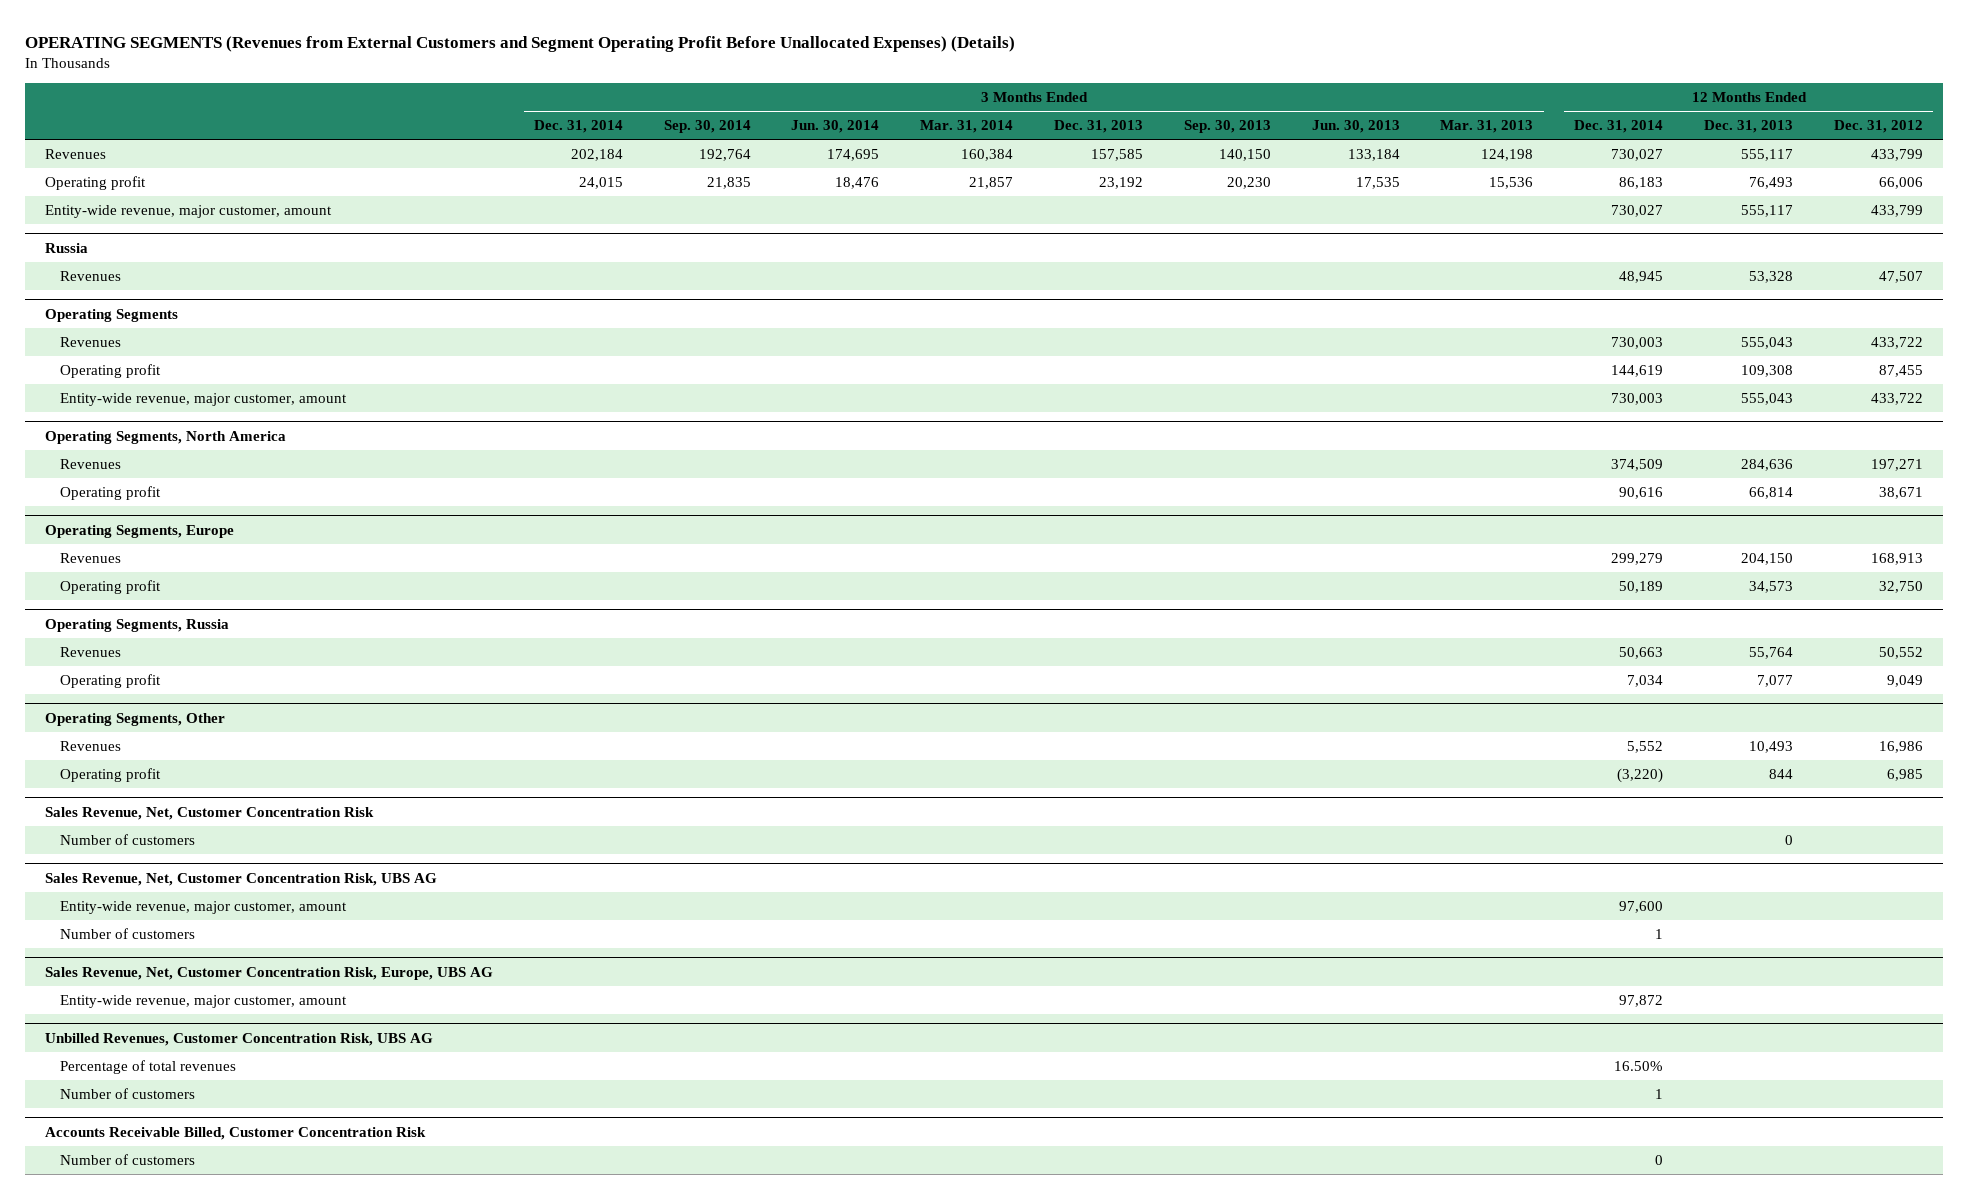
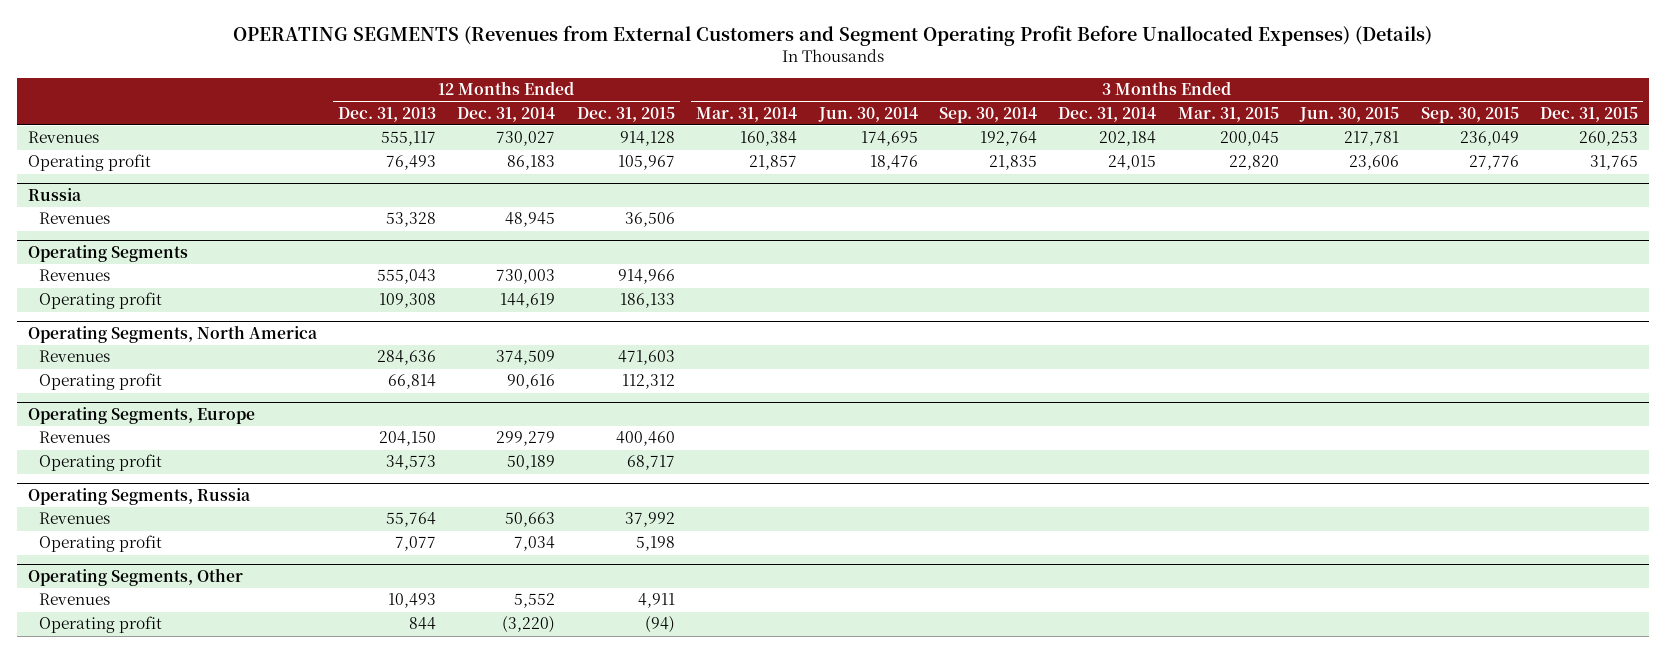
- | 3 Months Ended Dec. 31, 2014 | 3 Months Ended Sep. 30, 2014 | 3 Months Ended Jun. 30, 2014 | 3 Months Ended Mar. 31, 2014 | 3 Months Ended Dec. 31, 2013 | 3 Months Ended Sep. 30, 2013 | 3 Months Ended Jun. 30, 2013 | 3 Months Ended Mar. 31, 2013 | 12 Months Ended Dec. 31, 2014 | 12 Months Ended Dec. 31, 2013 | 12 Months Ended Dec. 31, 2012
+ | 12 Months Ended Dec. 31, 2013 | 12 Months Ended Dec. 31, 2014 | 12 Months Ended Dec. 31, 2015 | 3 Months Ended Mar. 31, 2014 | 3 Months Ended Jun. 30, 2014 | 3 Months Ended Sep. 30, 2014 | 3 Months Ended Dec. 31, 2014 | 3 Months Ended Mar. 31, 2015 | 3 Months Ended Jun. 30, 2015 | 3 Months Ended Sep. 30, 2015 | 3 Months Ended Dec. 31, 2015
- Entity-wide revenue, major customer, amount | | | | | | | | | 730,027 | 555,117 | 433,799
@ Operating Segments
- Entity-wide revenue, major customer, amount | | | | | | | | | 730,003 | 555,043 | 433,722
- Sales Revenue, Net, Customer Concentration Risk
- Number of customers | | | | | | | | | | 0 |
- Sales Revenue, Net, Customer Concentration Risk, UBS AG
- Entity-wide revenue, major customer, amount | | | | | | | | | 97,600 | |
- Number of customers | | | | | | | | | 1 | |
- Sales Revenue, Net, Customer Concentration Risk, Europe, UBS AG
- Entity-wide revenue, major customer, amount | | | | | | | | | 97,872 | |
- Unbilled Revenues, Customer Concentration Risk, UBS AG
- Percentage of total revenues | | | | | | | | | 16.50% | |
- Number of customers | | | | | | | | | 1 | |
- Accounts Receivable Billed, Customer Concentration Risk
- Number of customers | | | | | | | | | 0 | |

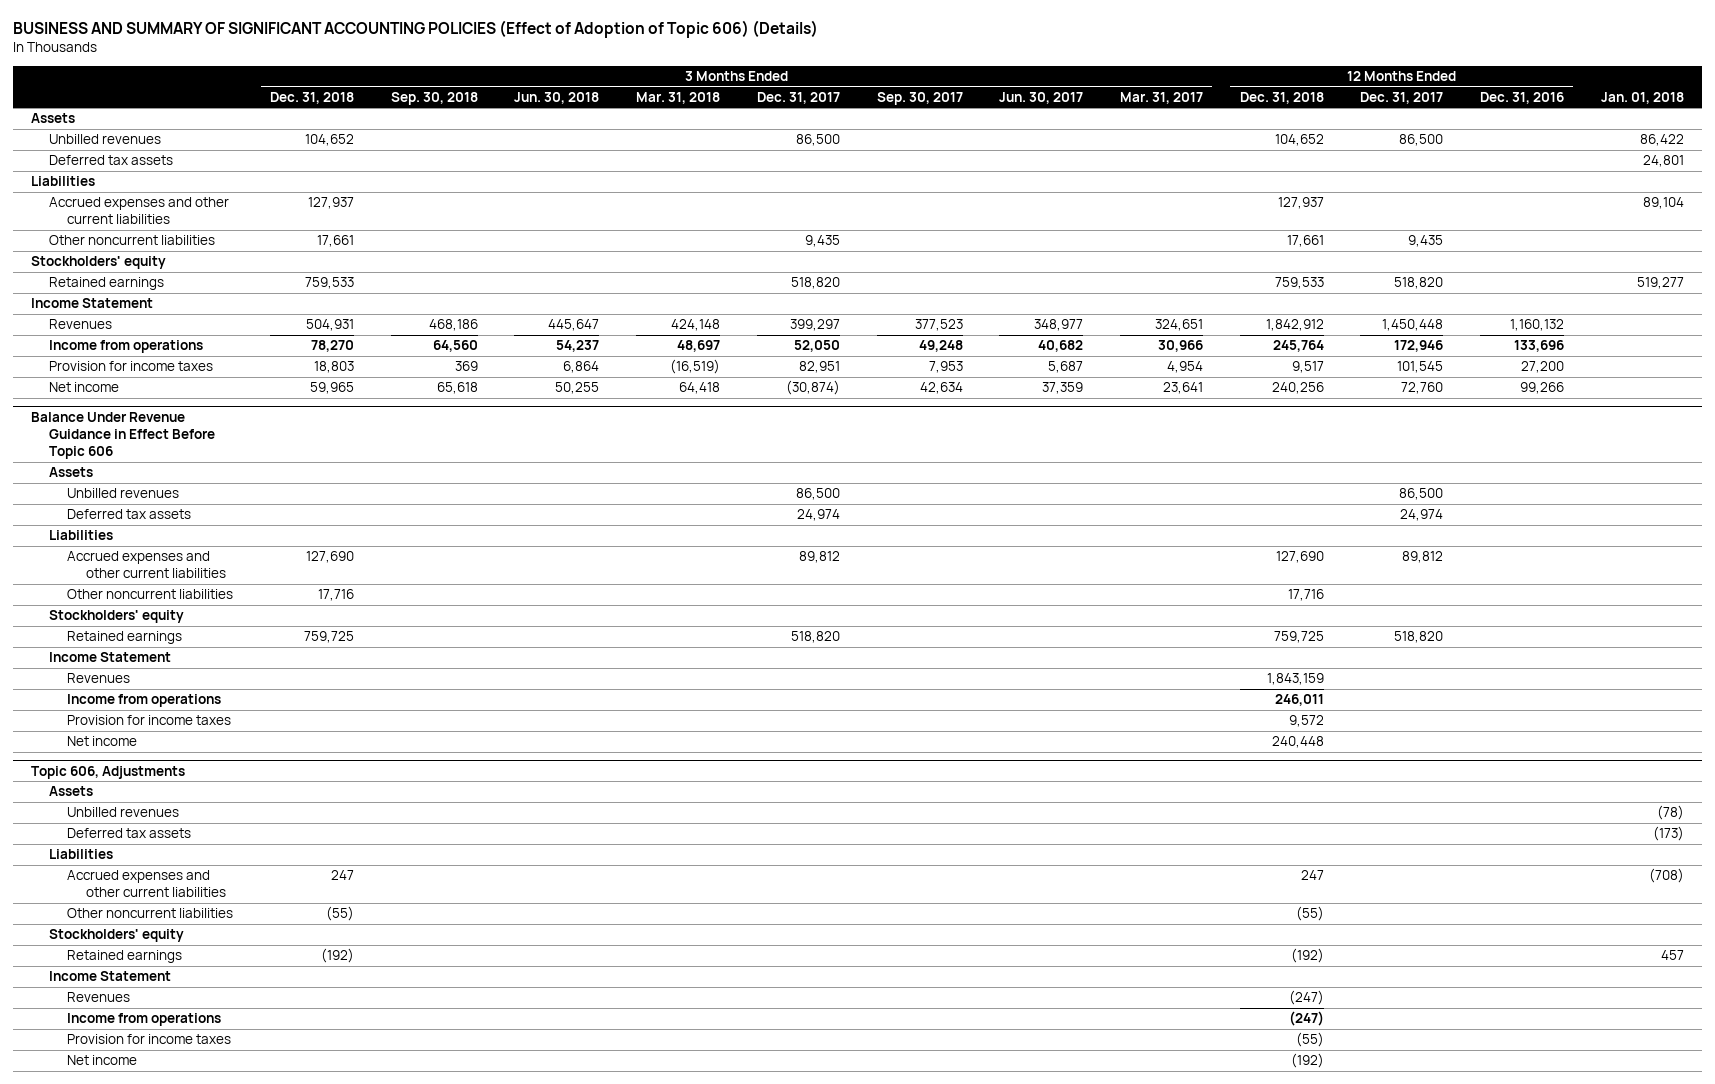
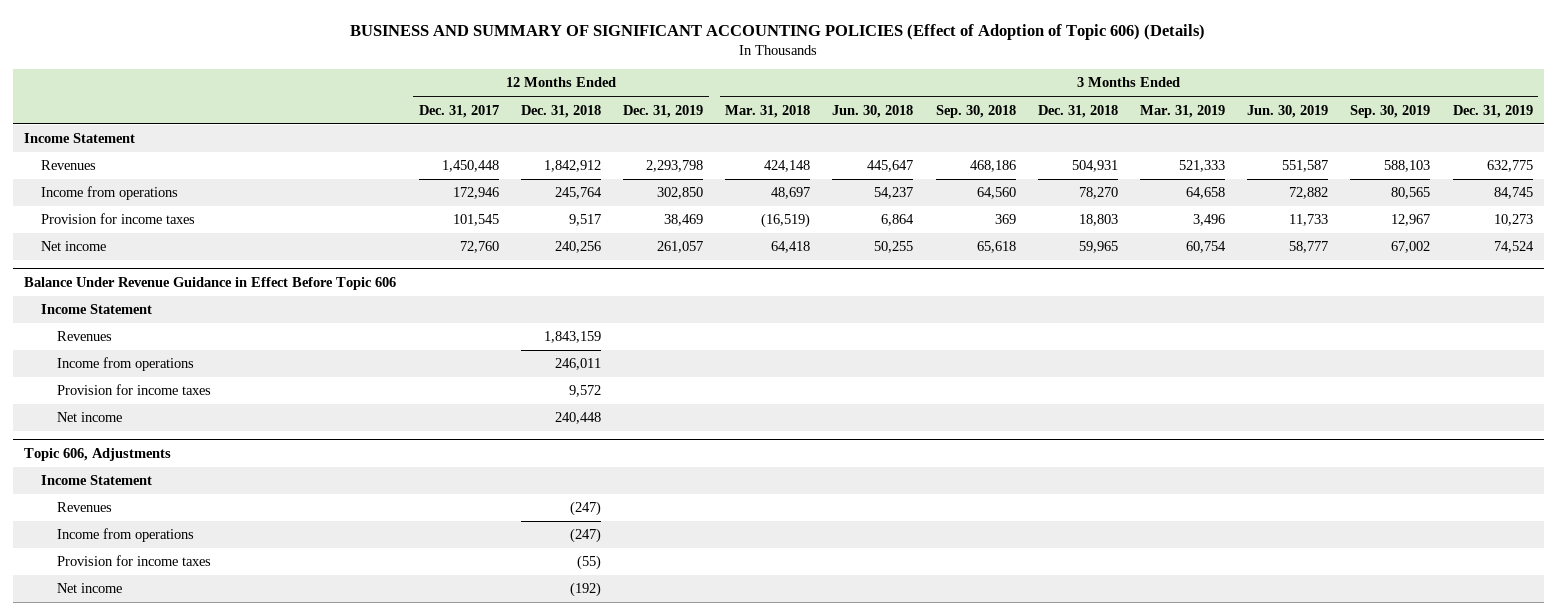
- | 3 Months Ended Dec. 31, 2018 | 3 Months Ended Sep. 30, 2018 | 3 Months Ended Jun. 30, 2018 | 3 Months Ended Mar. 31, 2018 | 3 Months Ended Dec. 31, 2017 | 3 Months Ended Sep. 30, 2017 | 3 Months Ended Jun. 30, 2017 | 3 Months Ended Mar. 31, 2017 | 12 Months Ended Dec. 31, 2018 | 12 Months Ended Dec. 31, 2017 | 12 Months Ended Dec. 31, 2016 | Jan. 01, 2018
+ | 12 Months Ended Dec. 31, 2017 | 12 Months Ended Dec. 31, 2018 | 12 Months Ended Dec. 31, 2019 | 3 Months Ended Mar. 31, 2018 | 3 Months Ended Jun. 30, 2018 | 3 Months Ended Sep. 30, 2018 | 3 Months Ended Dec. 31, 2018 | 3 Months Ended Mar. 31, 2019 | 3 Months Ended Jun. 30, 2019 | 3 Months Ended Sep. 30, 2019 | 3 Months Ended Dec. 31, 2019
- Assets
- Unbilled revenues | 104,652 | | | | 86,500 | | | | 104,652 | 86,500 | | 86,422
- Deferred tax assets | | | | | | | | | | | | 24,801
- Liabilities
- Accrued expenses and other current liabilities | 127,937 | | | | | | | | 127,937 | | | 89,104
- Other noncurrent liabilities | 17,661 | | | | 9,435 | | | | 17,661 | 9,435 | |
- Stockholders' equity
- Retained earnings | 759,533 | | | | 518,820 | | | | 759,533 | 518,820 | | 519,277
@ Balance Under Revenue Guidance in Effect Before Topic 606
- Assets
- Unbilled revenues | | | | | 86,500 | | | | | 86,500 | |
- Deferred tax assets | | | | | 24,974 | | | | | 24,974 | |
- Liabilities
- Accrued expenses and other current liabilities | 127,690 | | | | 89,812 | | | | 127,690 | 89,812 | |
- Other noncurrent liabilities | 17,716 | | | | | | | | 17,716 | | |
- Stockholders' equity
- Retained earnings | 759,725 | | | | 518,820 | | | | 759,725 | 518,820 | |
@ Topic 606, Adjustments
- Assets
- Unbilled revenues | | | | | | | | | | | | (78)
- Deferred tax assets | | | | | | | | | | | | (173)
- Liabilities
- Accrued expenses and other current liabilities | 247 | | | | | | | | 247 | | | (708)
- Other noncurrent liabilities | (55) | | | | | | | | (55) | | |
- Stockholders' equity
- Retained earnings | (192) | | | | | | | | (192) | | | 457

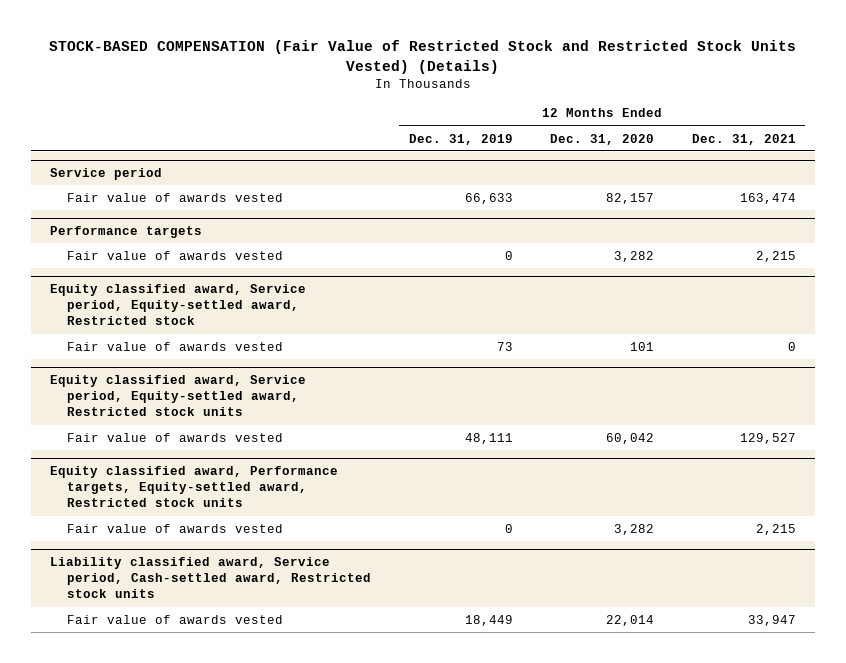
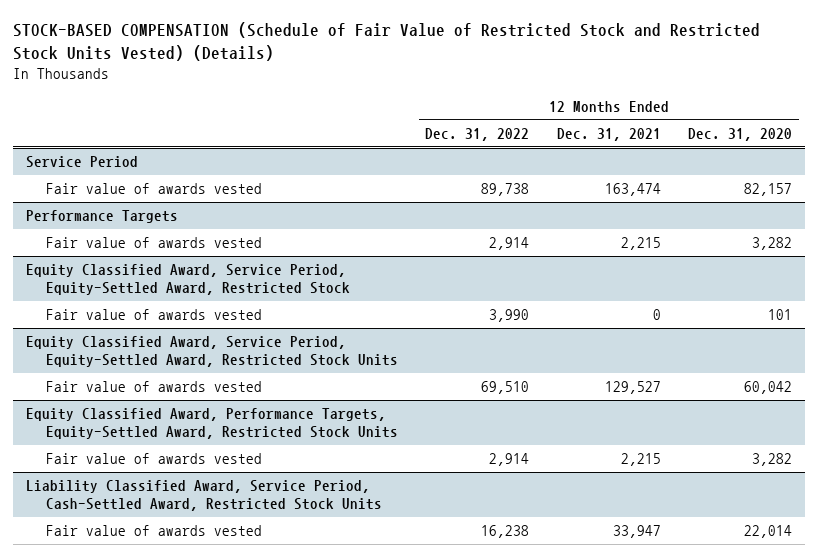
- STOCK-BASED COMPENSATION (Fair Value of Restricted Stock and Restricted Stock Units Vested) (Details)
+ STOCK-BASED COMPENSATION (Schedule of Fair Value of Restricted Stock and Restricted Stock Units Vested) (Details)
- | 12 Months Ended Dec. 31, 2019 | 12 Months Ended Dec. 31, 2020 | 12 Months Ended Dec. 31, 2021
+ | 12 Months Ended Dec. 31, 2022 | 12 Months Ended Dec. 31, 2021 | 12 Months Ended Dec. 31, 2020
- Service period
+ Service Period
- Performance targets
+ Performance Targets
- Equity classified award, Service period, Equity-settled award, Restricted stock
+ Equity Classified Award, Service Period, Equity-Settled Award, Restricted Stock
- Equity classified award, Service period, Equity-settled award, Restricted stock units
+ Equity Classified Award, Service Period, Equity-Settled Award, Restricted Stock Units
- Equity classified award, Performance targets, Equity-settled award, Restricted stock units
+ Equity Classified Award, Performance Targets, Equity-Settled Award, Restricted Stock Units
- Liability classified award, Service period, Cash-settled award, Restricted stock units
+ Liability Classified Award, Service Period, Cash-Settled Award, Restricted Stock Units

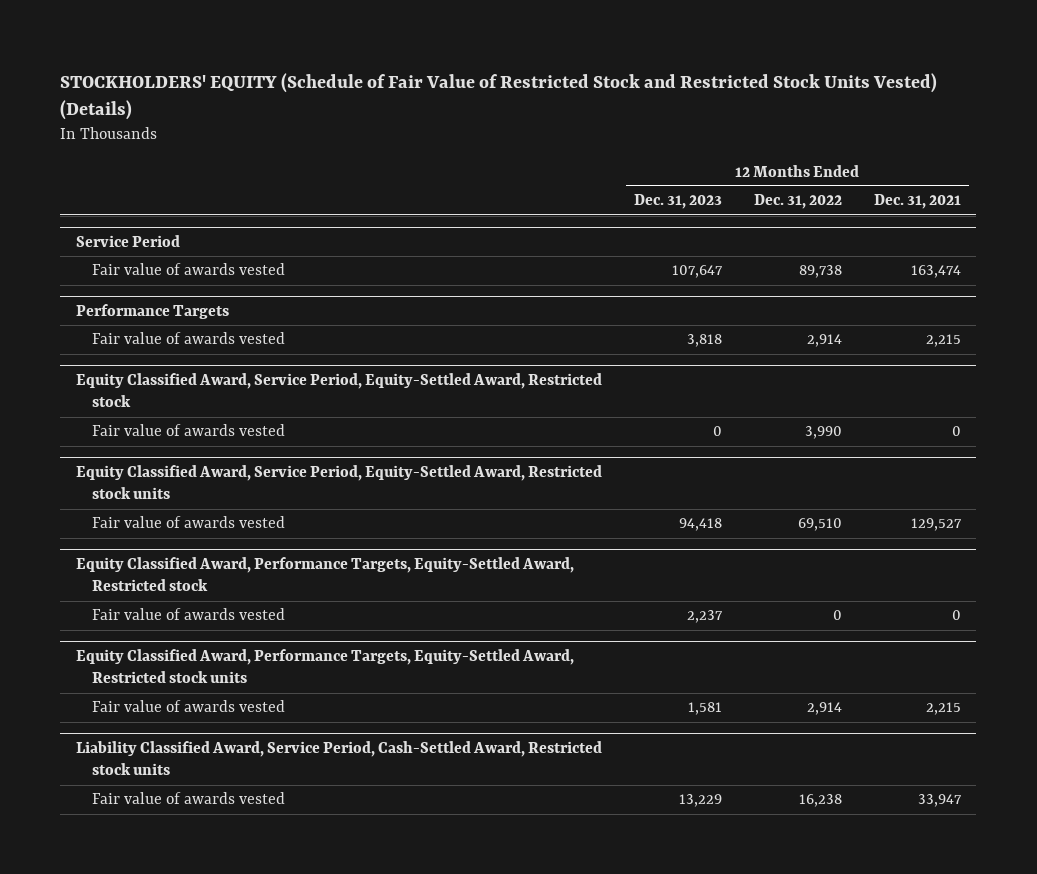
- STOCK-BASED COMPENSATION (Schedule of Fair Value of Restricted Stock and Restricted Stock Units Vested) (Details)
+ STOCKHOLDERS' EQUITY (Schedule of Fair Value of Restricted Stock and Restricted Stock Units Vested) (Details)
- | 12 Months Ended Dec. 31, 2022 | 12 Months Ended Dec. 31, 2021 | 12 Months Ended Dec. 31, 2020
+ | 12 Months Ended Dec. 31, 2023 | 12 Months Ended Dec. 31, 2022 | 12 Months Ended Dec. 31, 2021
- Equity Classified Award, Service Period, Equity-Settled Award, Restricted Stock
+ Equity Classified Award, Service Period, Equity-Settled Award, Restricted stock
- Equity Classified Award, Service Period, Equity-Settled Award, Restricted Stock Units
+ Equity Classified Award, Service Period, Equity-Settled Award, Restricted stock units
- Equity Classified Award, Performance Targets, Equity-Settled Award, Restricted Stock Units
+ Equity Classified Award, Performance Targets, Equity-Settled Award, Restricted stock
+ Fair value of awards vested | 2,237 | 0 | 0
+ Equity Classified Award, Performance Targets, Equity-Settled Award, Restricted stock units
- Liability Classified Award, Service Period, Cash-Settled Award, Restricted Stock Units
+ Liability Classified Award, Service Period, Cash-Settled Award, Restricted stock units

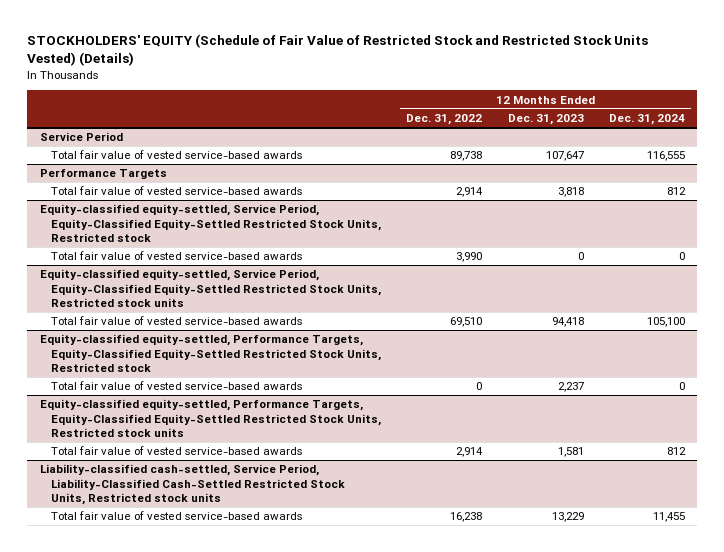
- | 12 Months Ended Dec. 31, 2023 | 12 Months Ended Dec. 31, 2022 | 12 Months Ended Dec. 31, 2021
+ | 12 Months Ended Dec. 31, 2022 | 12 Months Ended Dec. 31, 2023 | 12 Months Ended Dec. 31, 2024
@ Service Period
- Fair value of awards vested | 107,647 | 89,738 | 163,474
+ Total fair value of vested service-based awards | 89,738 | 107,647 | 116,555
@ Performance Targets
- Fair value of awards vested | 3,818 | 2,914 | 2,215
- Equity Classified Award, Service Period, Equity-Settled Award, Restricted stock
- Fair value of awards vested | 0 | 3,990 | 0
- Equity Classified Award, Service Period, Equity-Settled Award, Restricted stock units
- Fair value of awards vested | 94,418 | 69,510 | 129,527
- Equity Classified Award, Performance Targets, Equity-Settled Award, Restricted stock
- Fair value of awards vested | 2,237 | 0 | 0
- Equity Classified Award, Performance Targets, Equity-Settled Award, Restricted stock units
- Fair value of awards vested | 1,581 | 2,914 | 2,215
- Liability Classified Award, Service Period, Cash-Settled Award, Restricted stock units
- Fair value of awards vested | 13,229 | 16,238 | 33,947
@ Performance Targets
+ Total fair value of vested service-based awards | 2,914 | 3,818 | 812
+ Equity-classified equity-settled, Service Period, Equity-Classified Equity-Settled Restricted Stock Units, Restricted stock
+ Total fair value of vested service-based awards | 3,990 | 0 | 0
+ Equity-classified equity-settled, Service Period, Equity-Classified Equity-Settled Restricted Stock Units, Restricted stock units
+ Total fair value of vested service-based awards | 69,510 | 94,418 | 105,100
+ Equity-classified equity-settled, Performance Targets, Equity-Classified Equity-Settled Restricted Stock Units, Restricted stock
+ Total fair value of vested service-based awards | 0 | 2,237 | 0
+ Equity-classified equity-settled, Performance Targets, Equity-Classified Equity-Settled Restricted Stock Units, Restricted stock units
+ Total fair value of vested service-based awards | 2,914 | 1,581 | 812
+ Liability-classified cash-settled, Service Period, Liability-Classified Cash-Settled Restricted Stock Units, Restricted stock units
+ Total fair value of vested service-based awards | 16,238 | 13,229 | 11,455

